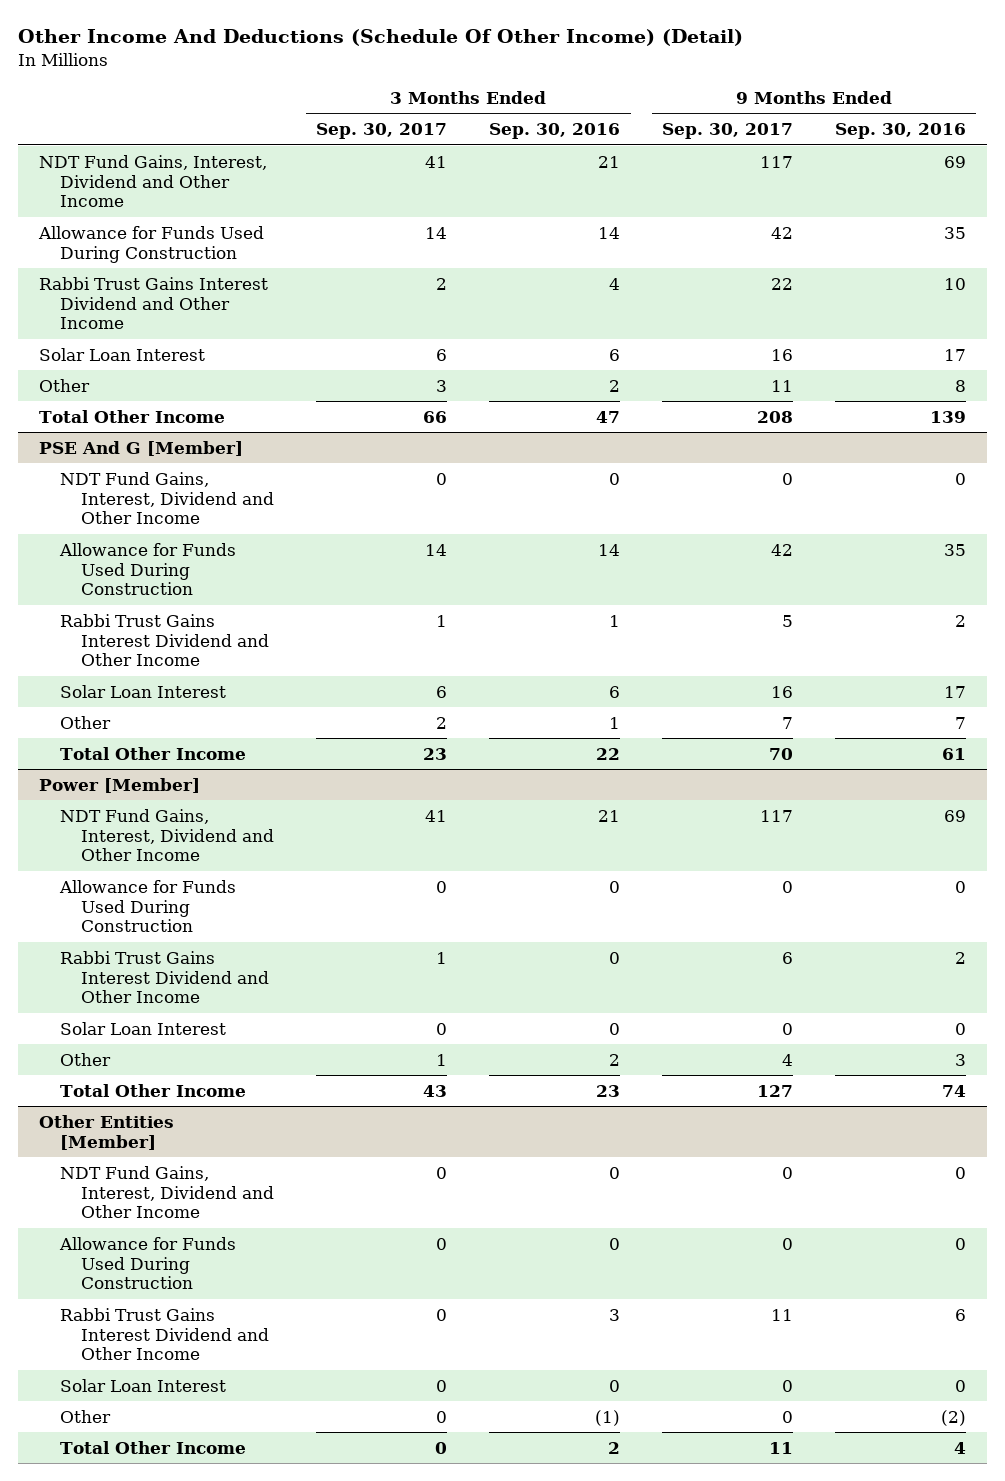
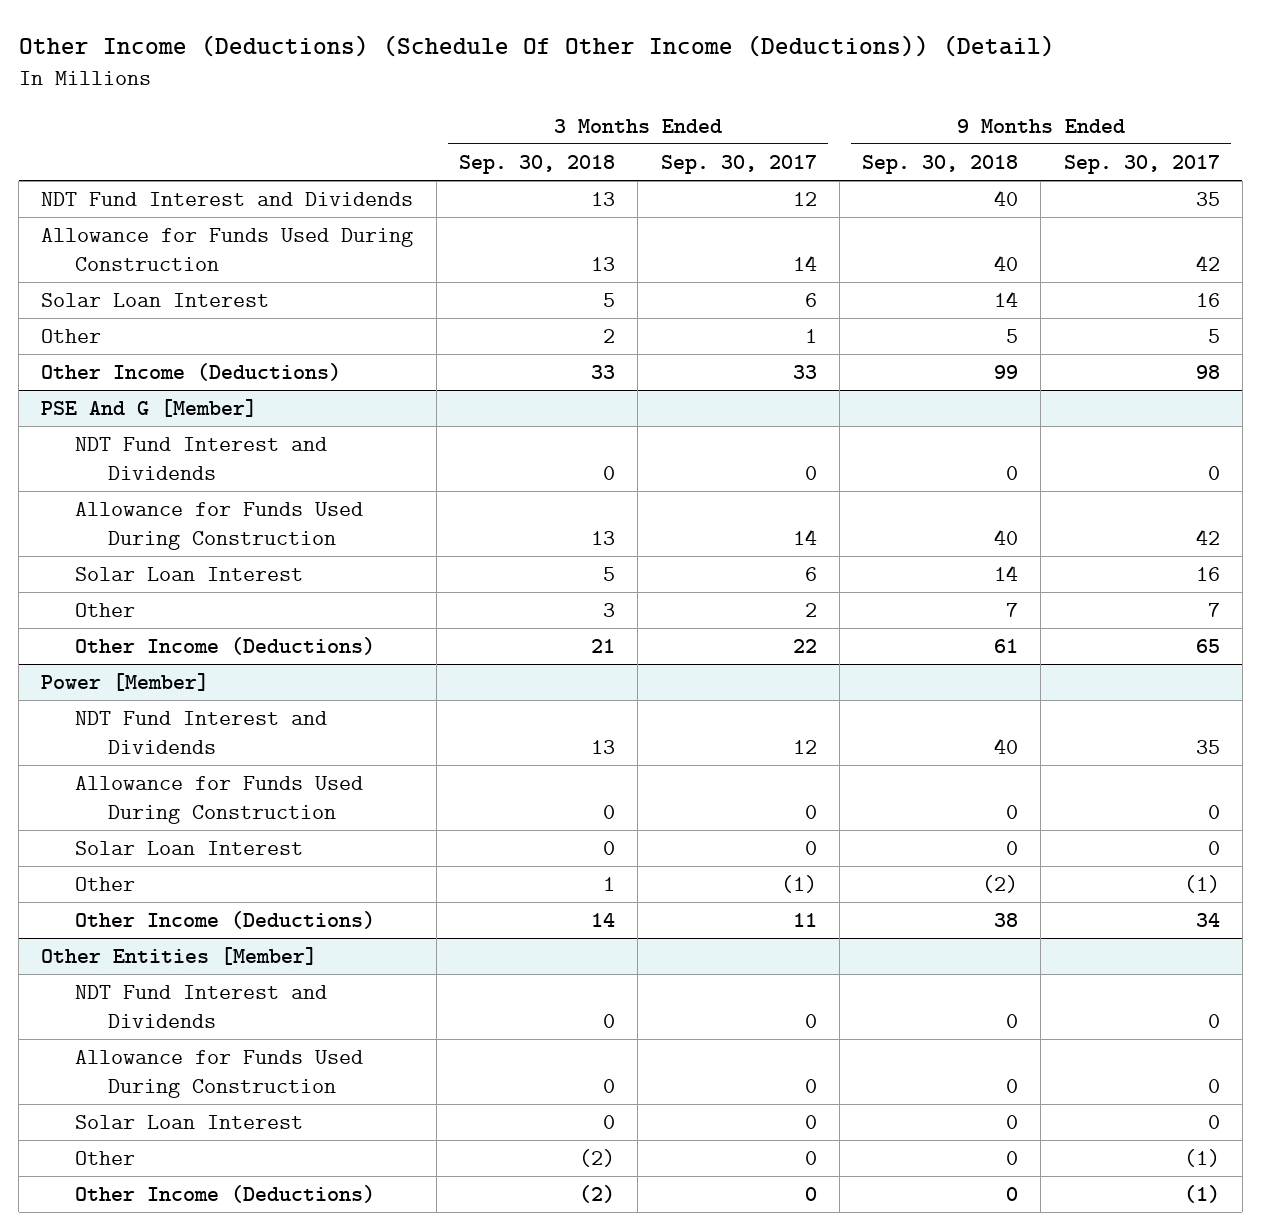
- Other Income And Deductions (Schedule Of Other Income) (Detail)
+ Other Income (Deductions) (Schedule Of Other Income (Deductions)) (Detail)
- | 3 Months Ended Sep. 30, 2017 | 3 Months Ended Sep. 30, 2016 | 9 Months Ended Sep. 30, 2017 | 9 Months Ended Sep. 30, 2016
+ | 3 Months Ended Sep. 30, 2018 | 3 Months Ended Sep. 30, 2017 | 9 Months Ended Sep. 30, 2018 | 9 Months Ended Sep. 30, 2017
- NDT Fund Gains, Interest, Dividend and Other Income | 41 | 21 | 117 | 69
+ NDT Fund Interest and Dividends | 13 | 12 | 40 | 35
- Rabbi Trust Gains Interest Dividend and Other Income | 2 | 4 | 22 | 10
- Other | 3 | 2 | 11 | 8
- Total Other Income | 66 | 47 | 208 | 139
+ Other | 2 | 1 | 5 | 5
+ Other Income (Deductions) | 33 | 33 | 99 | 98
@ PSE And G [Member]
- NDT Fund Gains, Interest, Dividend and Other Income | 0 | 0 | 0 | 0
+ NDT Fund Interest and Dividends | 0 | 0 | 0 | 0
- Rabbi Trust Gains Interest Dividend and Other Income | 1 | 1 | 5 | 2
- Total Other Income | 23 | 22 | 70 | 61
+ Other Income (Deductions) | 21 | 22 | 61 | 65
@ Power [Member]
- NDT Fund Gains, Interest, Dividend and Other Income | 41 | 21 | 117 | 69
+ NDT Fund Interest and Dividends | 13 | 12 | 40 | 35
- Rabbi Trust Gains Interest Dividend and Other Income | 1 | 0 | 6 | 2
- Other | 1 | 2 | 4 | 3
- Total Other Income | 43 | 23 | 127 | 74
+ Other | 1 | (1) | (2) | (1)
+ Other Income (Deductions) | 14 | 11 | 38 | 34
@ Other Entities [Member]
- NDT Fund Gains, Interest, Dividend and Other Income | 0 | 0 | 0 | 0
+ NDT Fund Interest and Dividends | 0 | 0 | 0 | 0
- Rabbi Trust Gains Interest Dividend and Other Income | 0 | 3 | 11 | 6
- Other | 0 | (1) | 0 | (2)
- Total Other Income | 0 | 2 | 11 | 4
+ Other | (2) | 0 | 0 | (1)
+ Other Income (Deductions) | (2) | 0 | 0 | (1)

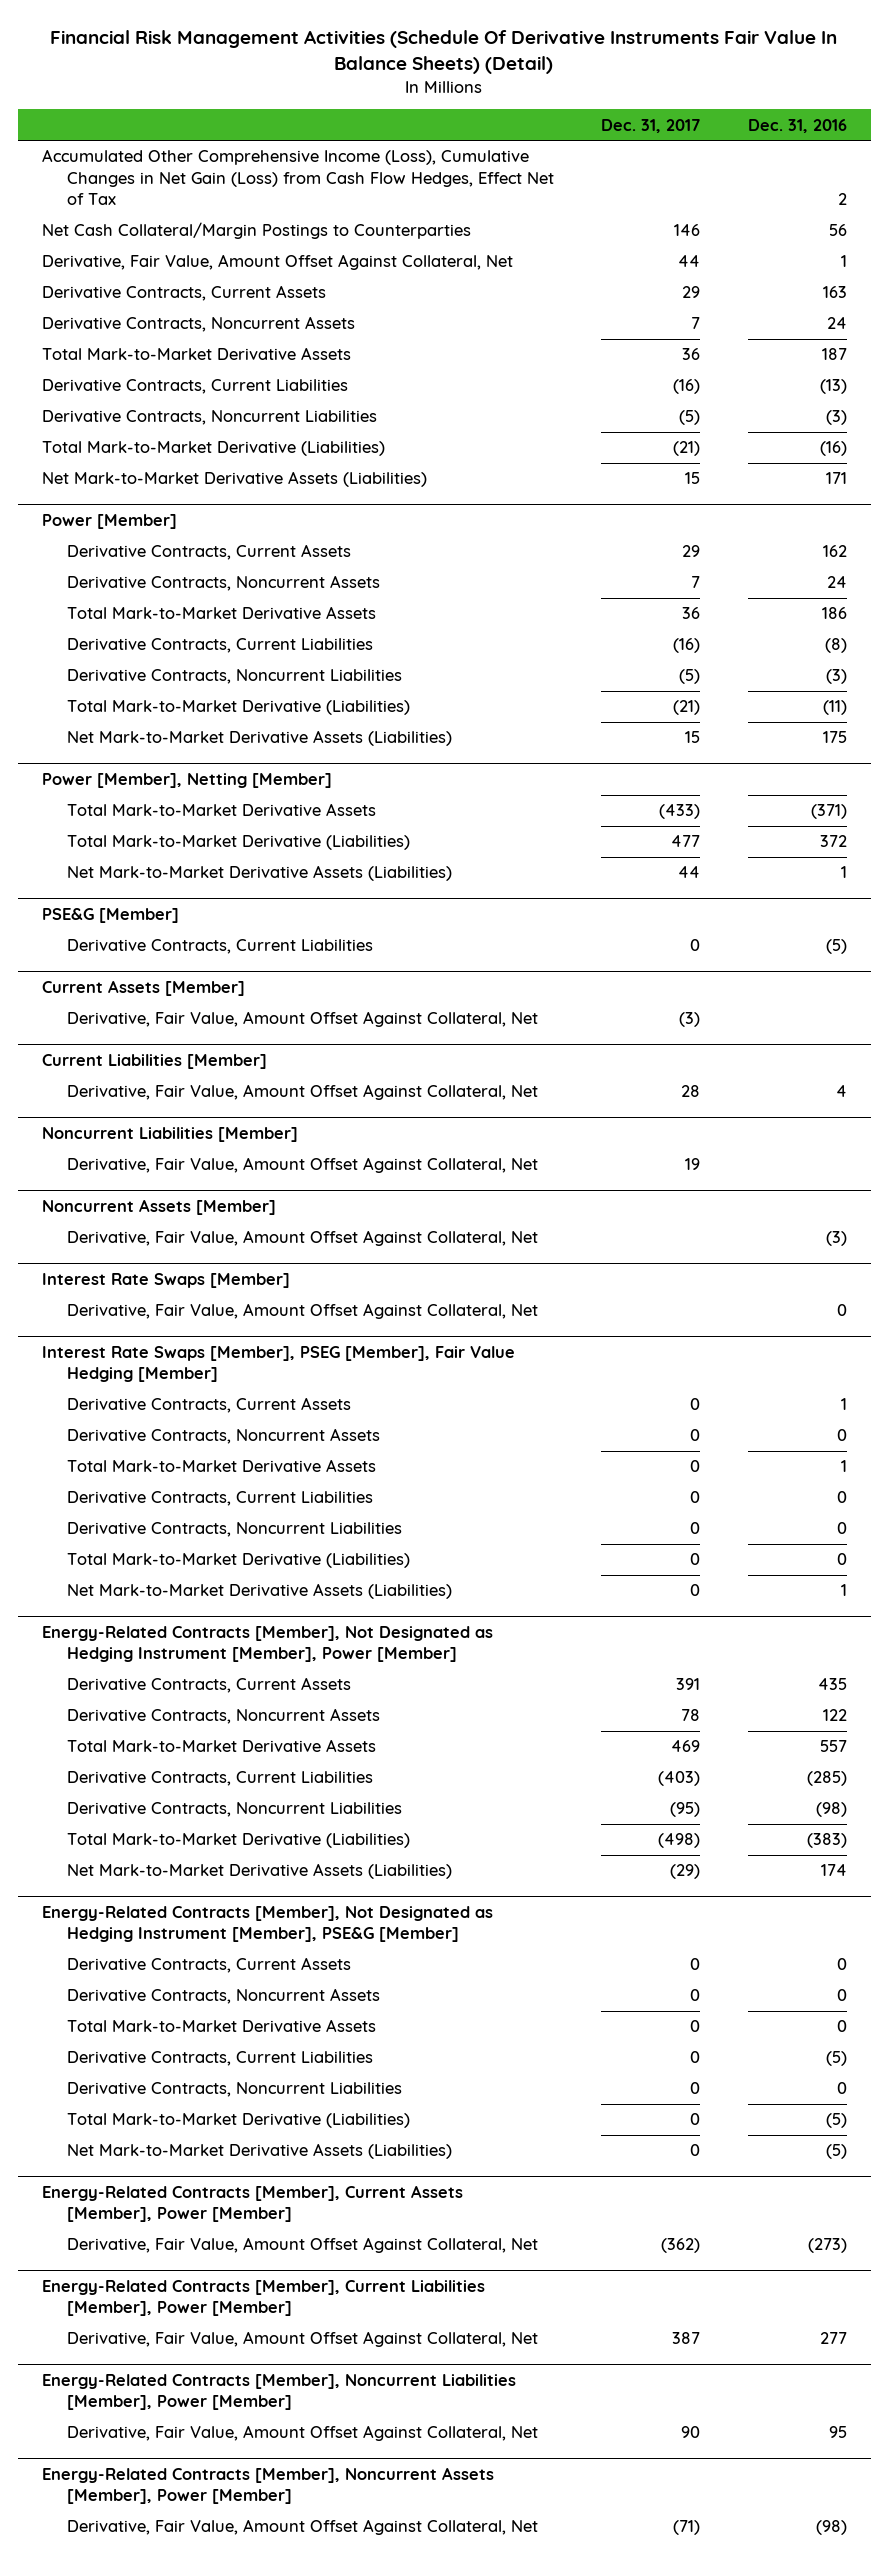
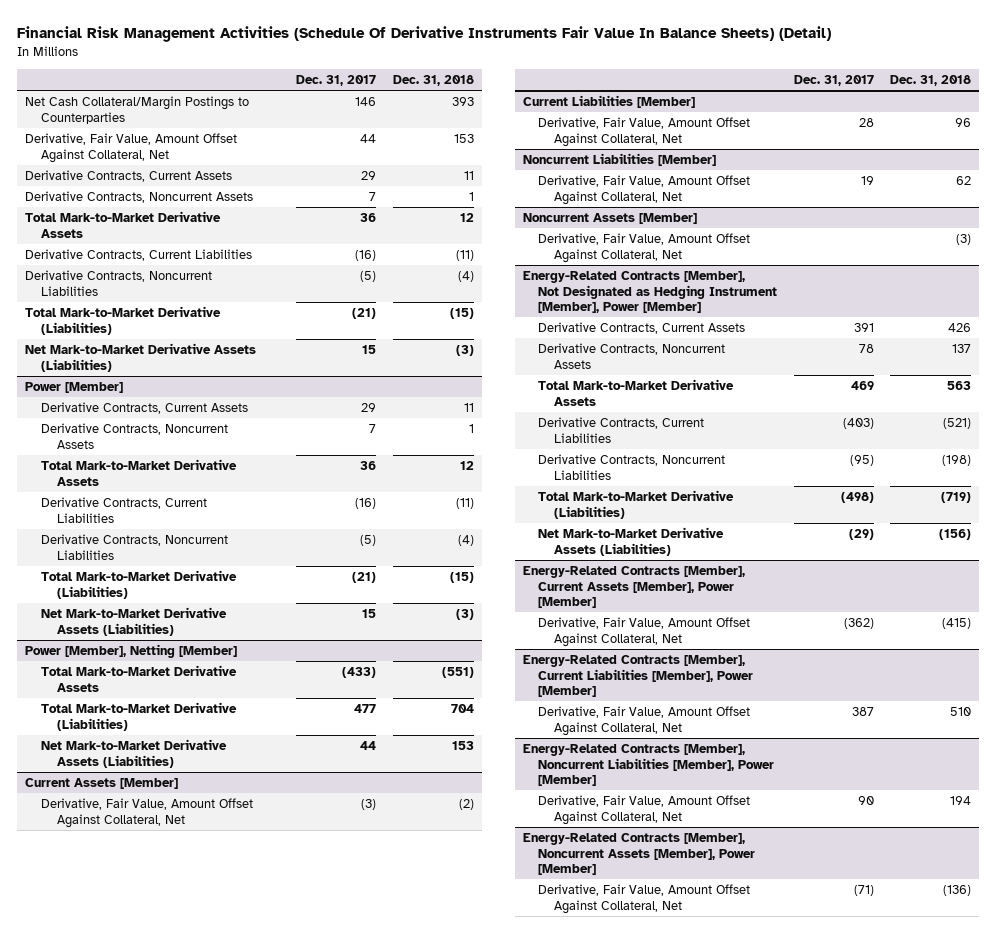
- | Dec. 31, 2017 | Dec. 31, 2016
+ | Dec. 31, 2017 | Dec. 31, 2018
- Accumulated Other Comprehensive Income (Loss), Cumulative Changes in Net Gain (Loss) from Cash Flow Hedges, Effect Net of Tax | | 2
- PSE&G [Member]
- Derivative Contracts, Current Liabilities | 0 | (5)
- Interest Rate Swaps [Member]
- Derivative, Fair Value, Amount Offset Against Collateral, Net | | 0
- Interest Rate Swaps [Member], PSEG [Member], Fair Value Hedging [Member]
- Derivative Contracts, Current Assets | 0 | 1
- Derivative Contracts, Noncurrent Assets | 0 | 0
- Total Mark-to-Market Derivative Assets | 0 | 1
- Derivative Contracts, Current Liabilities | 0 | 0
- Derivative Contracts, Noncurrent Liabilities | 0 | 0
- Total Mark-to-Market Derivative (Liabilities) | 0 | 0
- Net Mark-to-Market Derivative Assets (Liabilities) | 0 | 1
- Energy-Related Contracts [Member], Not Designated as Hedging Instrument [Member], PSE&G [Member]
- Derivative Contracts, Current Assets | 0 | 0
- Derivative Contracts, Noncurrent Assets | 0 | 0
- Total Mark-to-Market Derivative Assets | 0 | 0
- Derivative Contracts, Current Liabilities | 0 | (5)
- Derivative Contracts, Noncurrent Liabilities | 0 | 0
- Total Mark-to-Market Derivative (Liabilities) | 0 | (5)
- Net Mark-to-Market Derivative Assets (Liabilities) | 0 | (5)

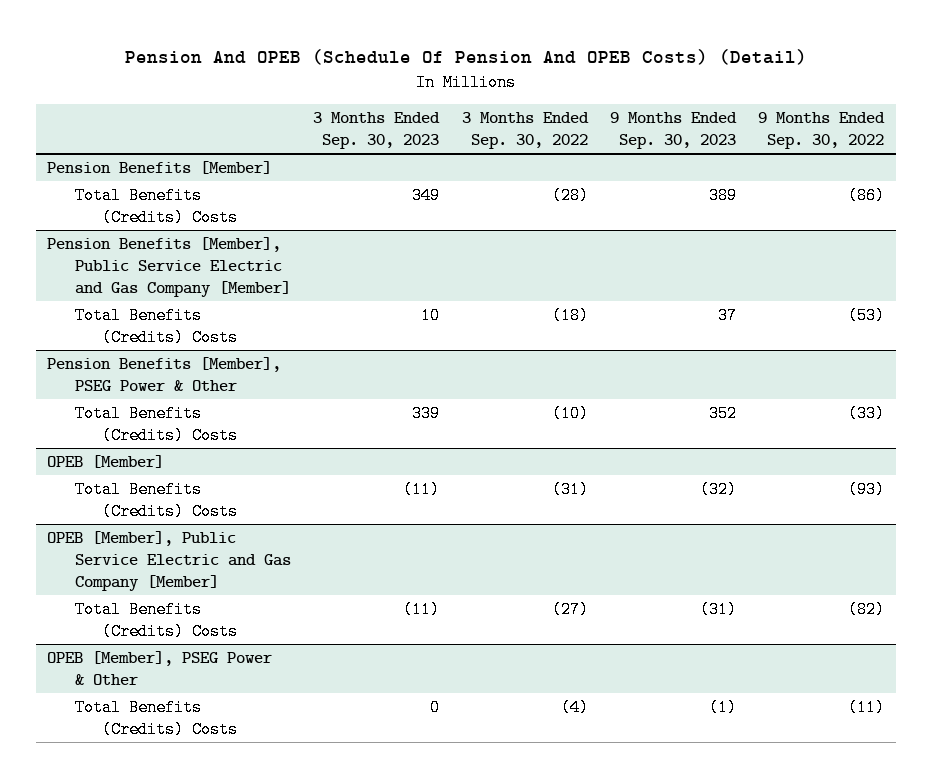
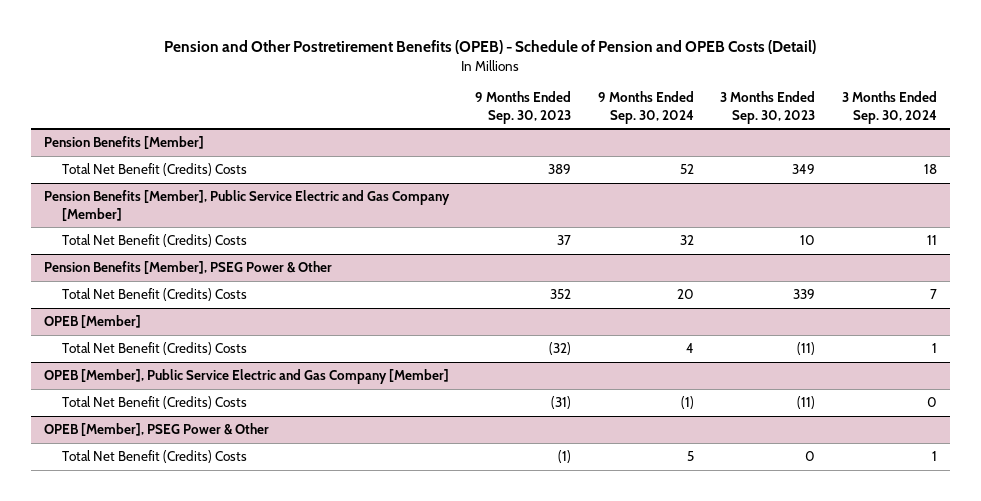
- Pension And OPEB (Schedule Of Pension And OPEB Costs) (Detail)
+ Pension and Other Postretirement Benefits (OPEB) - Schedule of Pension and OPEB Costs (Detail)
- | 3 Months Ended Sep. 30, 2023 | 3 Months Ended Sep. 30, 2022 | 9 Months Ended Sep. 30, 2023 | 9 Months Ended Sep. 30, 2022
+ | 9 Months Ended Sep. 30, 2023 | 9 Months Ended Sep. 30, 2024 | 3 Months Ended Sep. 30, 2023 | 3 Months Ended Sep. 30, 2024
@ Pension Benefits [Member]
- Total Benefits (Credits) Costs | 349 | (28) | 389 | (86)
+ Total Net Benefit (Credits) Costs | 389 | 52 | 349 | 18
@ Pension Benefits [Member], Public Service Electric and Gas Company [Member]
- Total Benefits (Credits) Costs | 10 | (18) | 37 | (53)
+ Total Net Benefit (Credits) Costs | 37 | 32 | 10 | 11
@ Pension Benefits [Member], PSEG Power & Other
- Total Benefits (Credits) Costs | 339 | (10) | 352 | (33)
+ Total Net Benefit (Credits) Costs | 352 | 20 | 339 | 7
@ OPEB [Member]
- Total Benefits (Credits) Costs | (11) | (31) | (32) | (93)
+ Total Net Benefit (Credits) Costs | (32) | 4 | (11) | 1
@ OPEB [Member], Public Service Electric and Gas Company [Member]
- Total Benefits (Credits) Costs | (11) | (27) | (31) | (82)
+ Total Net Benefit (Credits) Costs | (31) | (1) | (11) | 0
@ OPEB [Member], PSEG Power & Other
- Total Benefits (Credits) Costs | 0 | (4) | (1) | (11)
+ Total Net Benefit (Credits) Costs | (1) | 5 | 0 | 1

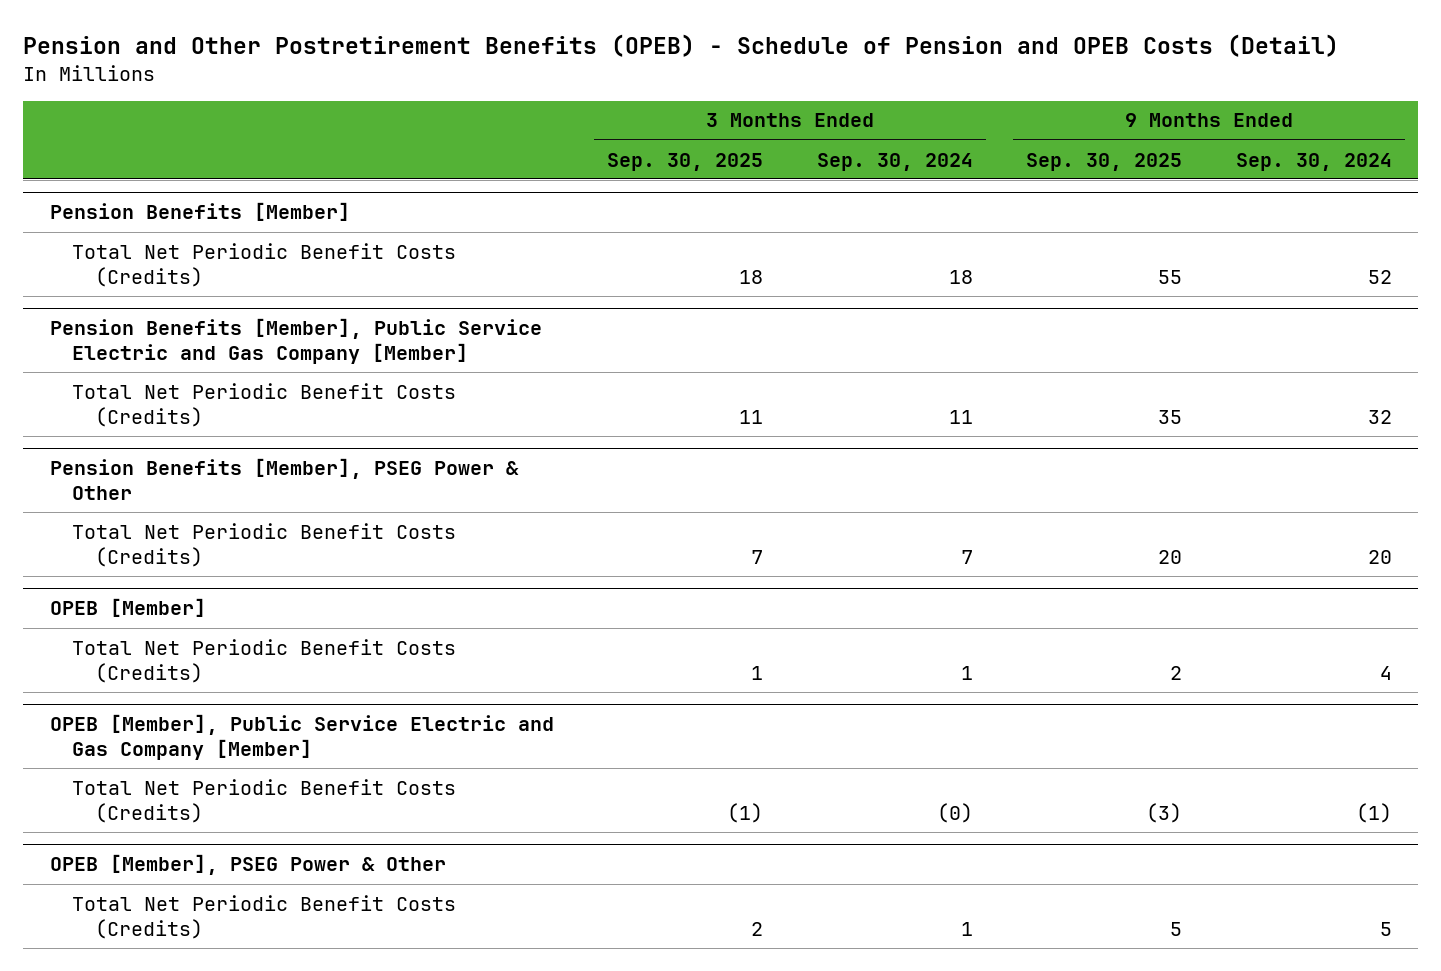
- | 9 Months Ended Sep. 30, 2023 | 9 Months Ended Sep. 30, 2024 | 3 Months Ended Sep. 30, 2023 | 3 Months Ended Sep. 30, 2024
+ | 3 Months Ended Sep. 30, 2025 | 3 Months Ended Sep. 30, 2024 | 9 Months Ended Sep. 30, 2025 | 9 Months Ended Sep. 30, 2024
@ Pension Benefits [Member]
- Total Net Benefit (Credits) Costs | 389 | 52 | 349 | 18
+ Total Net Periodic Benefit Costs (Credits) | 18 | 18 | 55 | 52
@ Pension Benefits [Member], Public Service Electric and Gas Company [Member]
- Total Net Benefit (Credits) Costs | 37 | 32 | 10 | 11
+ Total Net Periodic Benefit Costs (Credits) | 11 | 11 | 35 | 32
@ Pension Benefits [Member], PSEG Power & Other
- Total Net Benefit (Credits) Costs | 352 | 20 | 339 | 7
+ Total Net Periodic Benefit Costs (Credits) | 7 | 7 | 20 | 20
@ OPEB [Member]
- Total Net Benefit (Credits) Costs | (32) | 4 | (11) | 1
+ Total Net Periodic Benefit Costs (Credits) | 1 | 1 | 2 | 4
@ OPEB [Member], Public Service Electric and Gas Company [Member]
- Total Net Benefit (Credits) Costs | (31) | (1) | (11) | 0
+ Total Net Periodic Benefit Costs (Credits) | (1) | (0) | (3) | (1)
@ OPEB [Member], PSEG Power & Other
- Total Net Benefit (Credits) Costs | (1) | 5 | 0 | 1
+ Total Net Periodic Benefit Costs (Credits) | 2 | 1 | 5 | 5

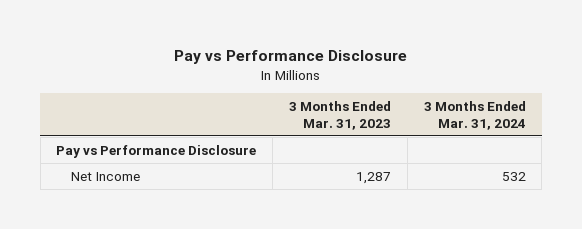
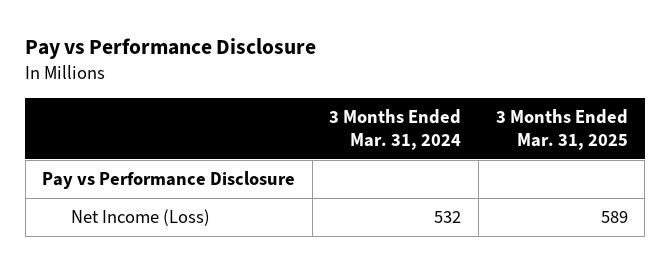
- | 3 Months Ended Mar. 31, 2023 | 3 Months Ended Mar. 31, 2024
+ | 3 Months Ended Mar. 31, 2024 | 3 Months Ended Mar. 31, 2025
- Net Income | 1,287 | 532
+ Net Income (Loss) | 532 | 589

